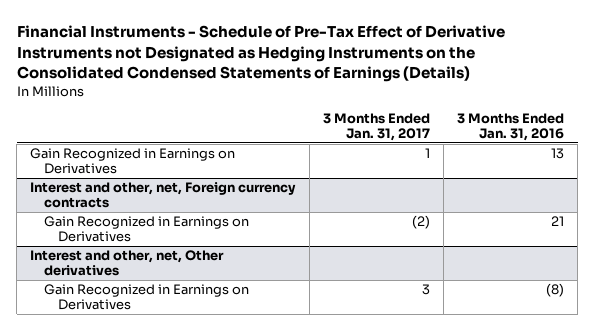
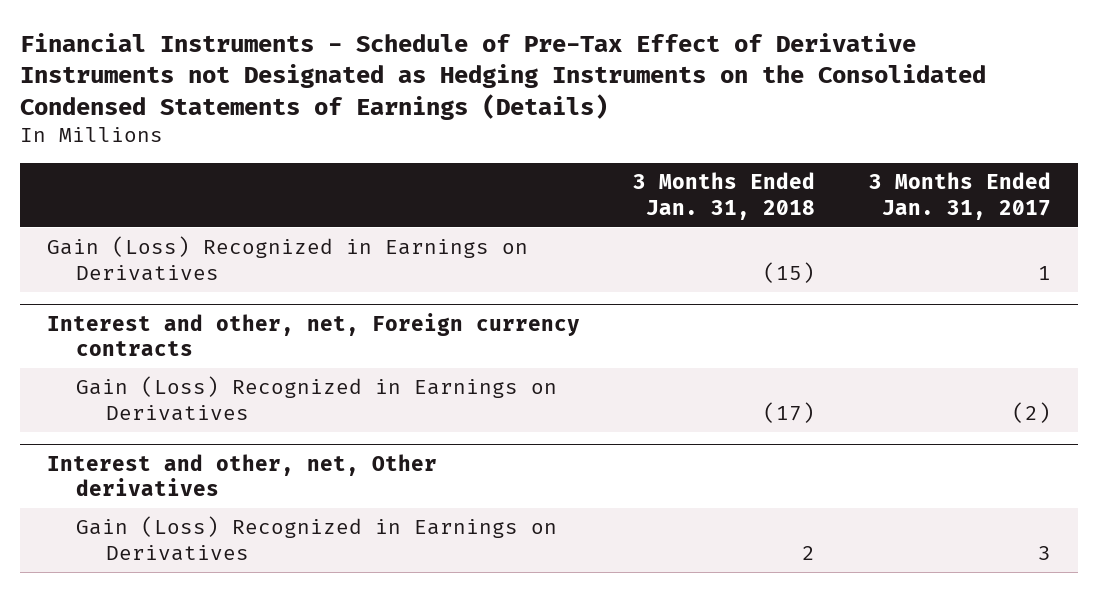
- | 3 Months Ended Jan. 31, 2017 | 3 Months Ended Jan. 31, 2016
+ | 3 Months Ended Jan. 31, 2018 | 3 Months Ended Jan. 31, 2017
- Gain Recognized in Earnings on Derivatives | 1 | 13
+ Gain (Loss) Recognized in Earnings on Derivatives | (15) | 1
@ Interest and other, net, Foreign currency contracts
- Gain Recognized in Earnings on Derivatives | (2) | 21
+ Gain (Loss) Recognized in Earnings on Derivatives | (17) | (2)
@ Interest and other, net, Other derivatives
- Gain Recognized in Earnings on Derivatives | 3 | (8)
+ Gain (Loss) Recognized in Earnings on Derivatives | 2 | 3

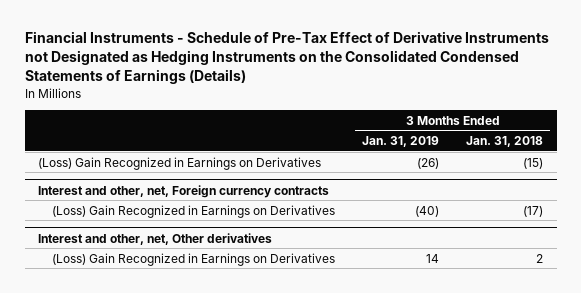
- | 3 Months Ended Jan. 31, 2018 | 3 Months Ended Jan. 31, 2017
+ | 3 Months Ended Jan. 31, 2019 | 3 Months Ended Jan. 31, 2018
- Gain (Loss) Recognized in Earnings on Derivatives | (15) | 1
+ (Loss) Gain Recognized in Earnings on Derivatives | (26) | (15)
@ Interest and other, net, Foreign currency contracts
- Gain (Loss) Recognized in Earnings on Derivatives | (17) | (2)
+ (Loss) Gain Recognized in Earnings on Derivatives | (40) | (17)
@ Interest and other, net, Other derivatives
- Gain (Loss) Recognized in Earnings on Derivatives | 2 | 3
+ (Loss) Gain Recognized in Earnings on Derivatives | 14 | 2

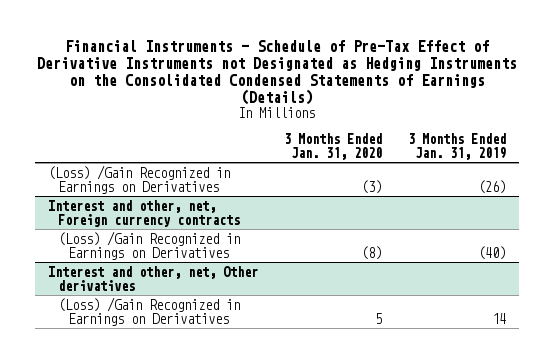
- | 3 Months Ended Jan. 31, 2019 | 3 Months Ended Jan. 31, 2018
+ | 3 Months Ended Jan. 31, 2020 | 3 Months Ended Jan. 31, 2019
- (Loss) Gain Recognized in Earnings on Derivatives | (26) | (15)
+ (Loss) /Gain Recognized in Earnings on Derivatives | (3) | (26)
@ Interest and other, net, Foreign currency contracts
- (Loss) Gain Recognized in Earnings on Derivatives | (40) | (17)
+ (Loss) /Gain Recognized in Earnings on Derivatives | (8) | (40)
@ Interest and other, net, Other derivatives
- (Loss) Gain Recognized in Earnings on Derivatives | 14 | 2
+ (Loss) /Gain Recognized in Earnings on Derivatives | 5 | 14

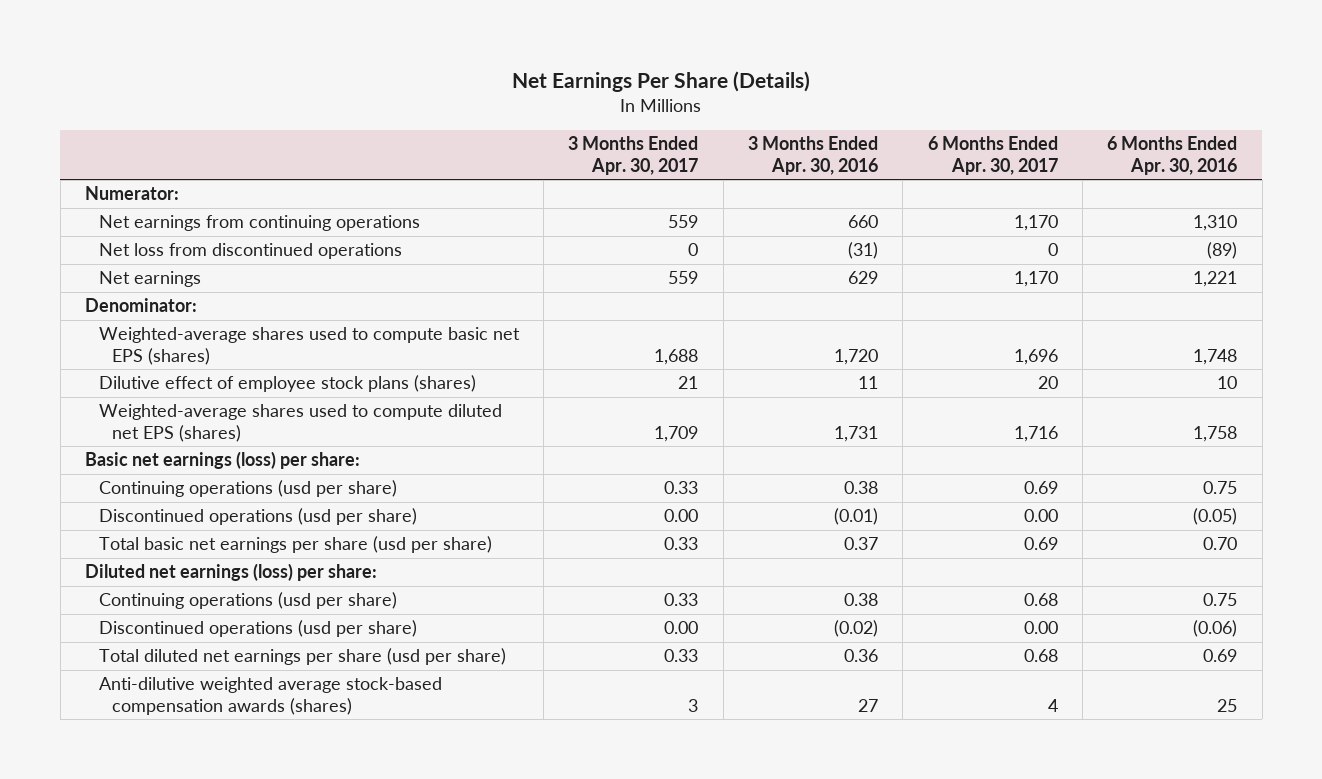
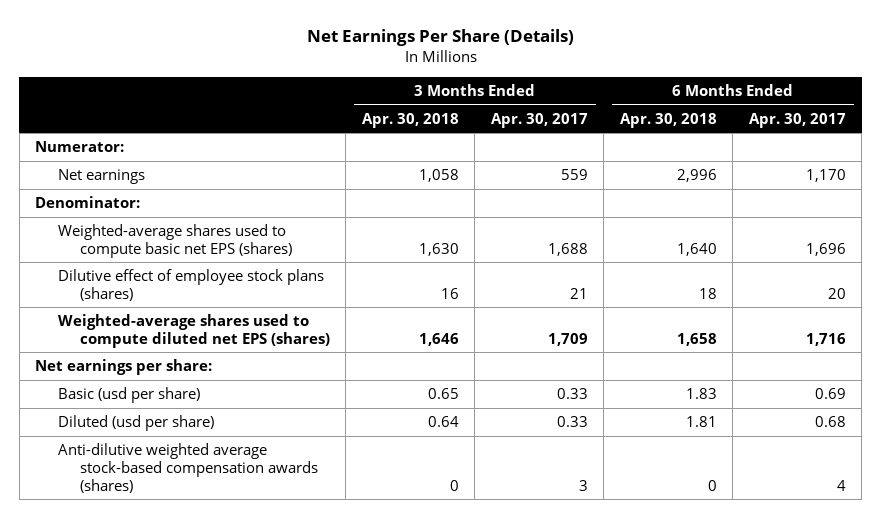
- | 3 Months Ended Apr. 30, 2017 | 3 Months Ended Apr. 30, 2016 | 6 Months Ended Apr. 30, 2017 | 6 Months Ended Apr. 30, 2016
+ | 3 Months Ended Apr. 30, 2018 | 3 Months Ended Apr. 30, 2017 | 6 Months Ended Apr. 30, 2018 | 6 Months Ended Apr. 30, 2017
- Net earnings from continuing operations | 559 | 660 | 1,170 | 1,310
- Net loss from discontinued operations | 0 | (31) | 0 | (89)
- Basic net earnings (loss) per share:
- Continuing operations (usd per share) | 0.33 | 0.38 | 0.69 | 0.75
- Discontinued operations (usd per share) | 0.00 | (0.01) | 0.00 | (0.05)
- Total basic net earnings per share (usd per share) | 0.33 | 0.37 | 0.69 | 0.70
- Diluted net earnings (loss) per share:
- Continuing operations (usd per share) | 0.33 | 0.38 | 0.68 | 0.75
- Discontinued operations (usd per share) | 0.00 | (0.02) | 0.00 | (0.06)
- Total diluted net earnings per share (usd per share) | 0.33 | 0.36 | 0.68 | 0.69
+ Net earnings per share:
+ Basic (usd per share) | 0.65 | 0.33 | 1.83 | 0.69
+ Diluted (usd per share) | 0.64 | 0.33 | 1.81 | 0.68

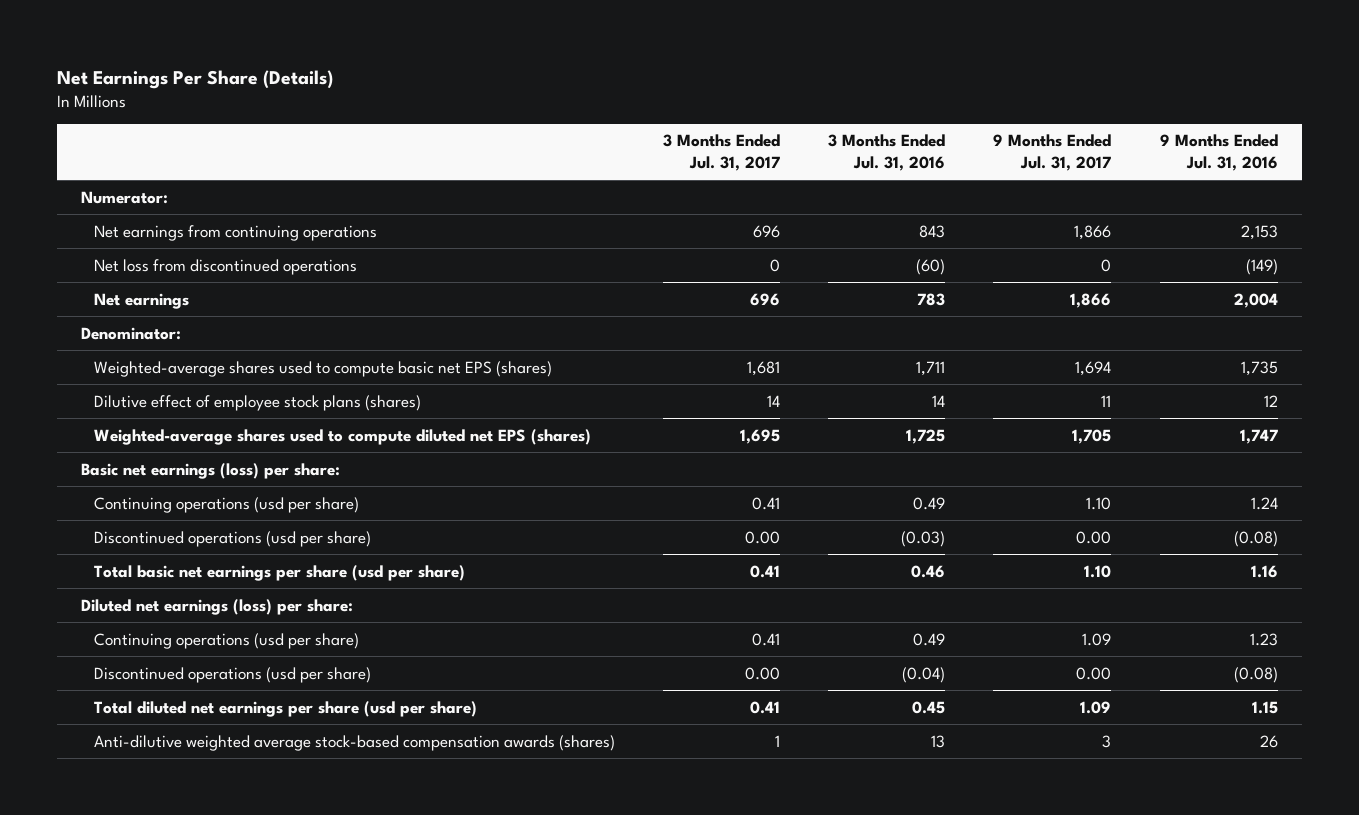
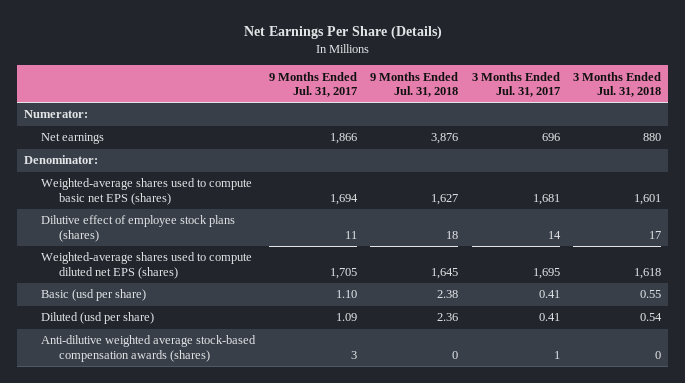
- | 3 Months Ended Jul. 31, 2017 | 3 Months Ended Jul. 31, 2016 | 9 Months Ended Jul. 31, 2017 | 9 Months Ended Jul. 31, 2016
+ | 9 Months Ended Jul. 31, 2017 | 9 Months Ended Jul. 31, 2018 | 3 Months Ended Jul. 31, 2017 | 3 Months Ended Jul. 31, 2018
- Net earnings from continuing operations | 696 | 843 | 1,866 | 2,153
- Net loss from discontinued operations | 0 | (60) | 0 | (149)
- Basic net earnings (loss) per share:
- Continuing operations (usd per share) | 0.41 | 0.49 | 1.10 | 1.24
- Discontinued operations (usd per share) | 0.00 | (0.03) | 0.00 | (0.08)
- Total basic net earnings per share (usd per share) | 0.41 | 0.46 | 1.10 | 1.16
- Diluted net earnings (loss) per share:
- Continuing operations (usd per share) | 0.41 | 0.49 | 1.09 | 1.23
- Discontinued operations (usd per share) | 0.00 | (0.04) | 0.00 | (0.08)
- Total diluted net earnings per share (usd per share) | 0.41 | 0.45 | 1.09 | 1.15
+ Basic (usd per share) | 1.10 | 2.38 | 0.41 | 0.55
+ Diluted (usd per share) | 1.09 | 2.36 | 0.41 | 0.54

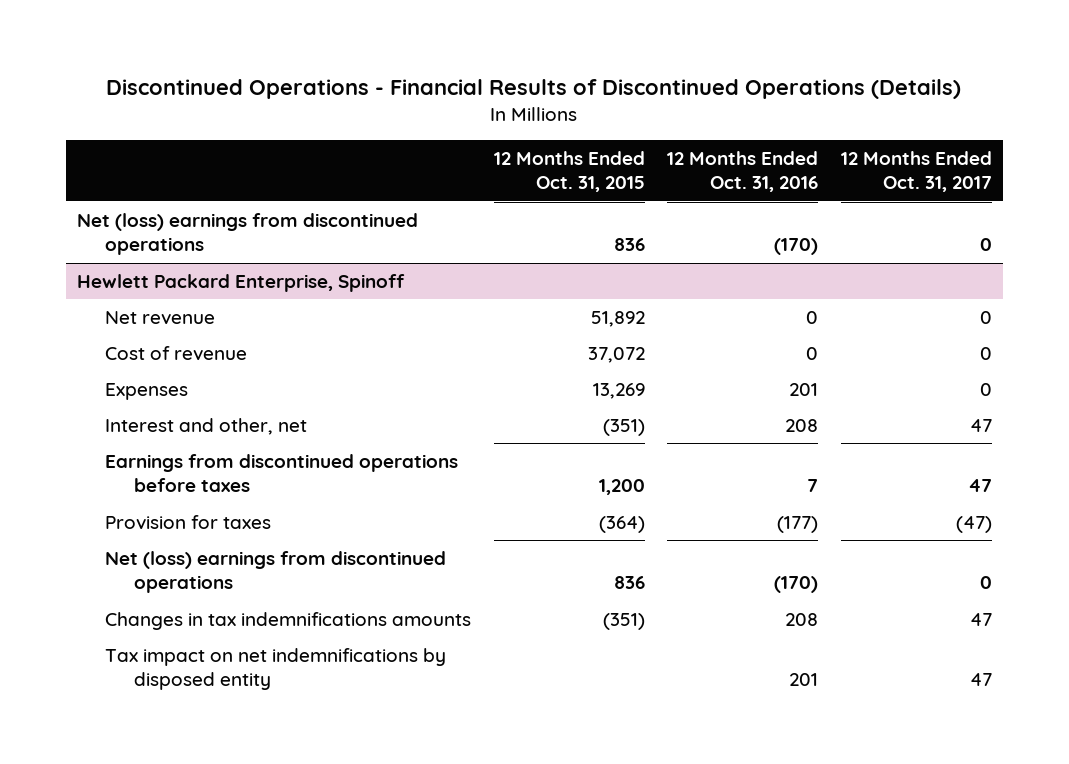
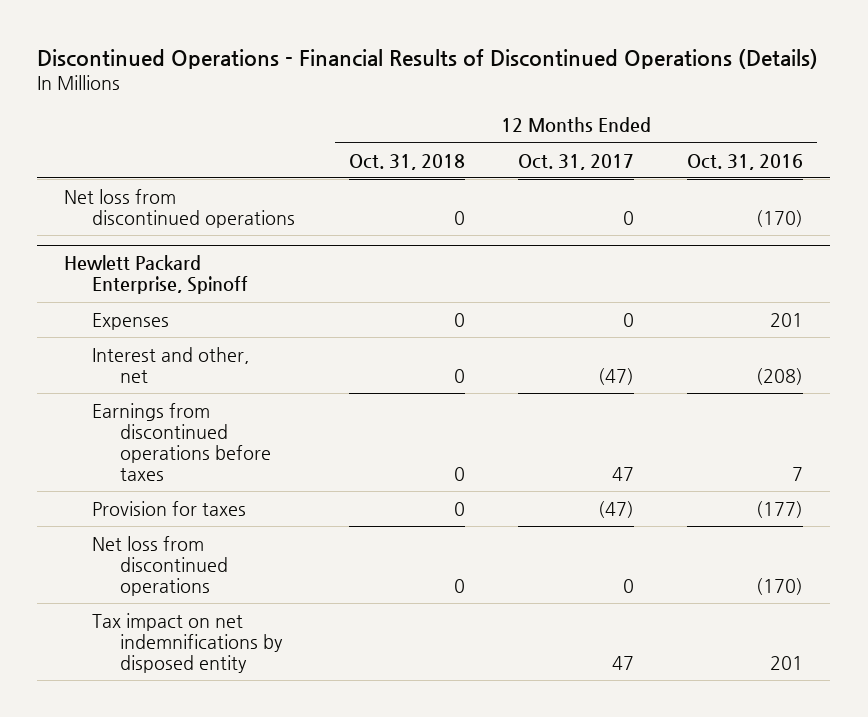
- | 12 Months Ended Oct. 31, 2015 | 12 Months Ended Oct. 31, 2016 | 12 Months Ended Oct. 31, 2017
+ | 12 Months Ended Oct. 31, 2018 | 12 Months Ended Oct. 31, 2017 | 12 Months Ended Oct. 31, 2016
- Net (loss) earnings from discontinued operations | 836 | (170) | 0
+ Net loss from discontinued operations | 0 | 0 | (170)
@ Hewlett Packard Enterprise, Spinoff
- Net revenue | 51,892 | 0 | 0
- Cost of revenue | 37,072 | 0 | 0
- Interest and other, net | (351) | 208 | 47
+ Interest and other, net | 0 | (47) | (208)
- Net (loss) earnings from discontinued operations | 836 | (170) | 0
- Changes in tax indemnifications amounts | (351) | 208 | 47
+ Net loss from discontinued operations | 0 | 0 | (170)

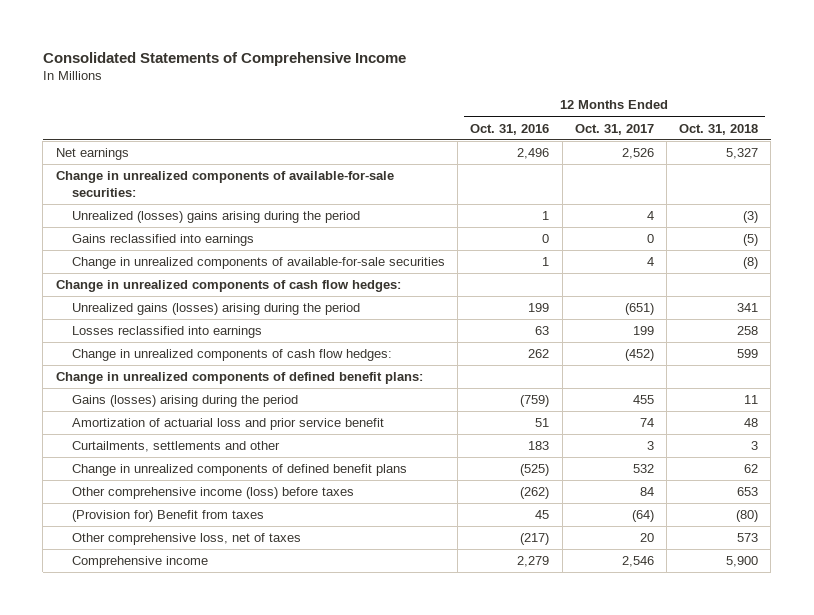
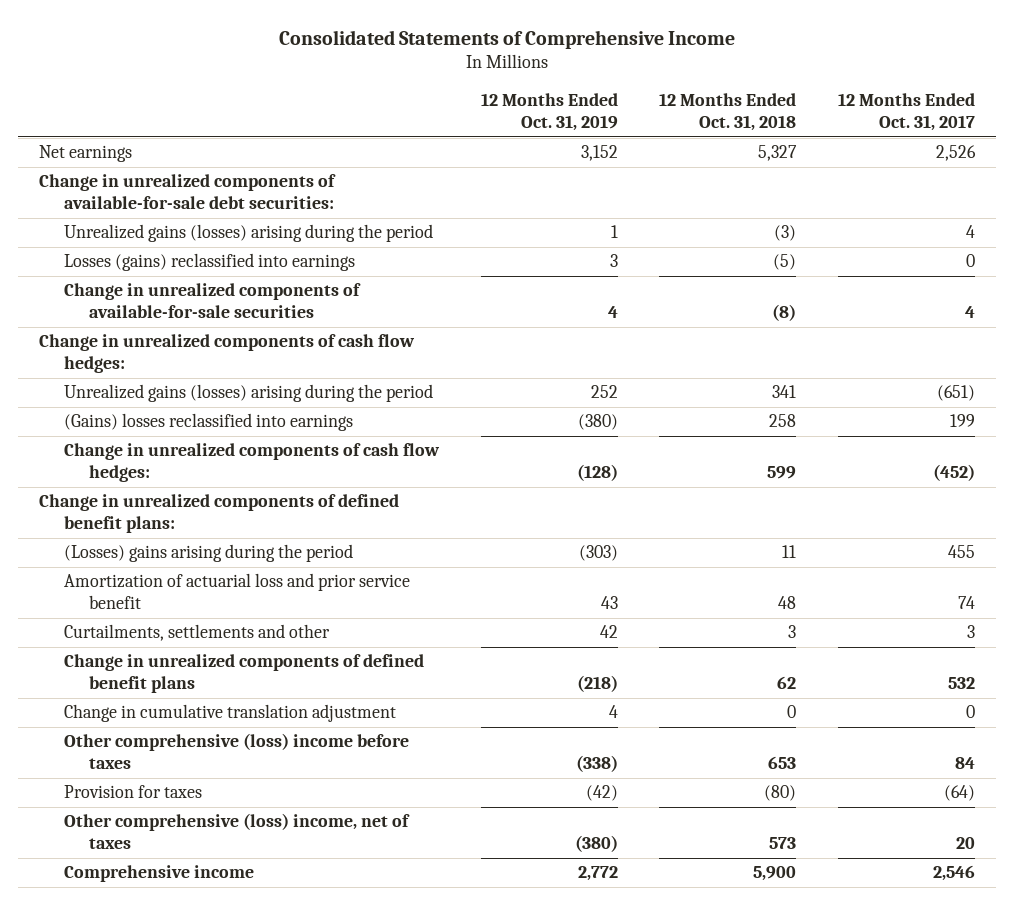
- | 12 Months Ended Oct. 31, 2016 | 12 Months Ended Oct. 31, 2017 | 12 Months Ended Oct. 31, 2018
+ | 12 Months Ended Oct. 31, 2019 | 12 Months Ended Oct. 31, 2018 | 12 Months Ended Oct. 31, 2017
- Change in unrealized components of available-for-sale securities:
- Unrealized (losses) gains arising during the period | 1 | 4 | (3)
- Gains reclassified into earnings | 0 | 0 | (5)
+ Change in unrealized components of available-for-sale debt securities:
+ Unrealized gains (losses) arising during the period | 1 | (3) | 4
+ Losses (gains) reclassified into earnings | 3 | (5) | 0
- Losses reclassified into earnings | 63 | 199 | 258
+ (Gains) losses reclassified into earnings | (380) | 258 | 199
- Gains (losses) arising during the period | (759) | 455 | 11
+ (Losses) gains arising during the period | (303) | 11 | 455
- Other comprehensive income (loss) before taxes | (262) | 84 | 653
- (Provision for) Benefit from taxes | 45 | (64) | (80)
- Other comprehensive loss, net of taxes | (217) | 20 | 573
+ Change in cumulative translation adjustment | 4 | 0 | 0
+ Other comprehensive (loss) income before taxes | (338) | 653 | 84
+ Provision for taxes | (42) | (80) | (64)
+ Other comprehensive (loss) income, net of taxes | (380) | 573 | 20

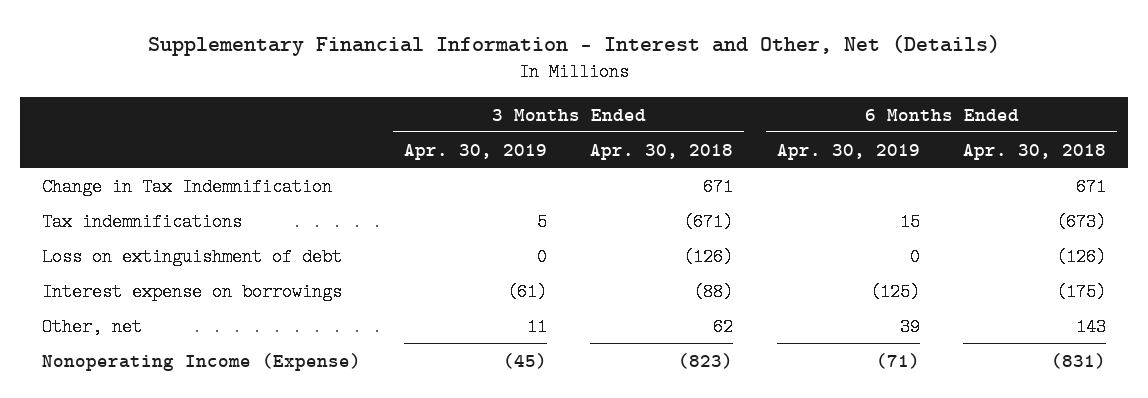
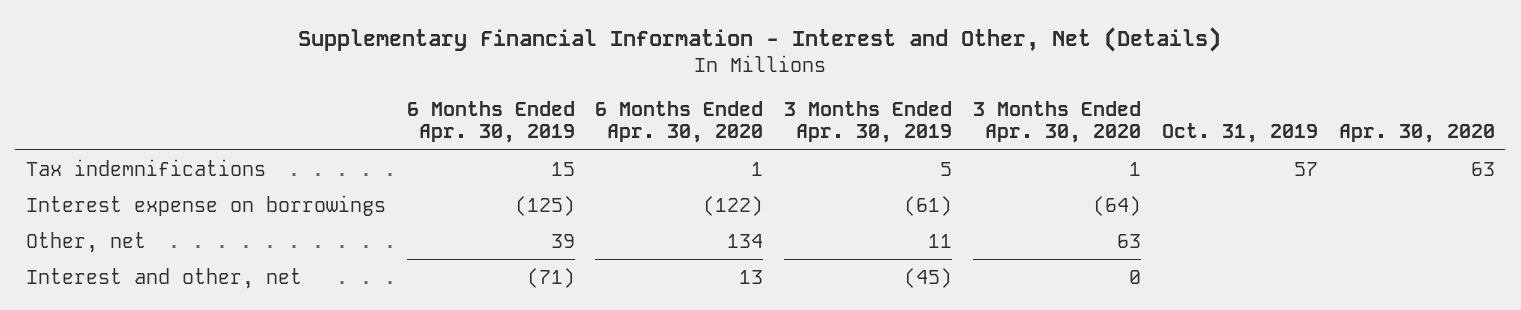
- | 3 Months Ended Apr. 30, 2019 | 3 Months Ended Apr. 30, 2018 | 6 Months Ended Apr. 30, 2019 | 6 Months Ended Apr. 30, 2018
+ | 6 Months Ended Apr. 30, 2019 | 6 Months Ended Apr. 30, 2020 | 3 Months Ended Apr. 30, 2019 | 3 Months Ended Apr. 30, 2020 | Oct. 31, 2019 | Apr. 30, 2020
- Change in Tax Indemnification | | 671 | | 671
- Loss on extinguishment of debt | 0 | (126) | 0 | (126)
- Nonoperating Income (Expense) | (45) | (823) | (71) | (831)
+ Interest and other, net | (71) | 13 | (45) | 0 | |

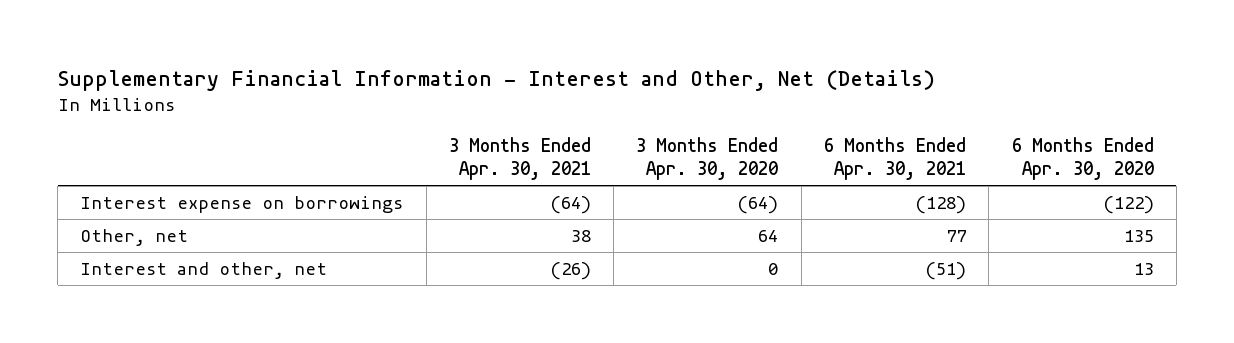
- | 6 Months Ended Apr. 30, 2019 | 6 Months Ended Apr. 30, 2020 | 3 Months Ended Apr. 30, 2019 | 3 Months Ended Apr. 30, 2020 | Oct. 31, 2019 | Apr. 30, 2020
+ | 3 Months Ended Apr. 30, 2021 | 3 Months Ended Apr. 30, 2020 | 6 Months Ended Apr. 30, 2021 | 6 Months Ended Apr. 30, 2020
- Tax indemnifications | 15 | 1 | 5 | 1 | 57 | 63
- Other, net | 39 | 134 | 11 | 63 | |
+ Other, net | 38 | 64 | 77 | 135

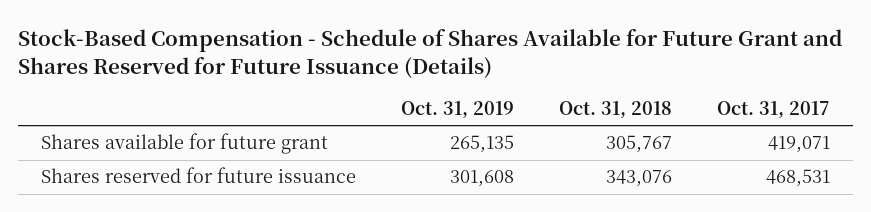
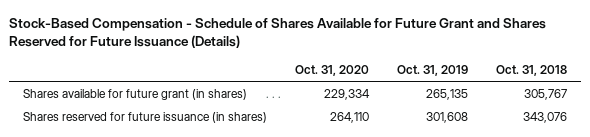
- | Oct. 31, 2019 | Oct. 31, 2018 | Oct. 31, 2017
+ | Oct. 31, 2020 | Oct. 31, 2019 | Oct. 31, 2018
- Shares available for future grant | 265,135 | 305,767 | 419,071
- Shares reserved for future issuance | 301,608 | 343,076 | 468,531
+ Shares available for future grant (in shares) | 229,334 | 265,135 | 305,767
+ Shares reserved for future issuance (in shares) | 264,110 | 301,608 | 343,076

